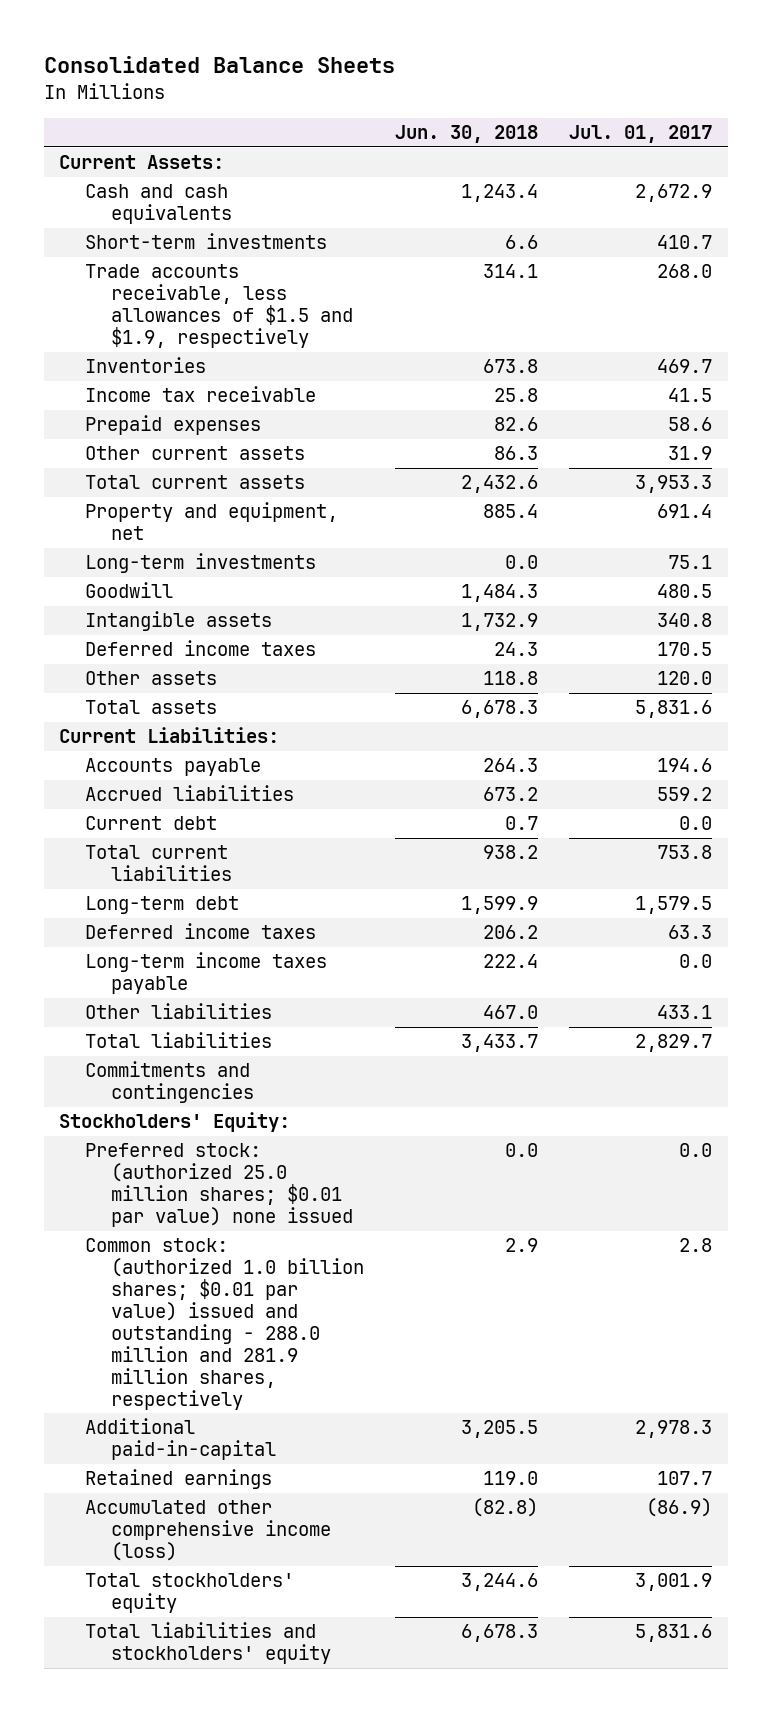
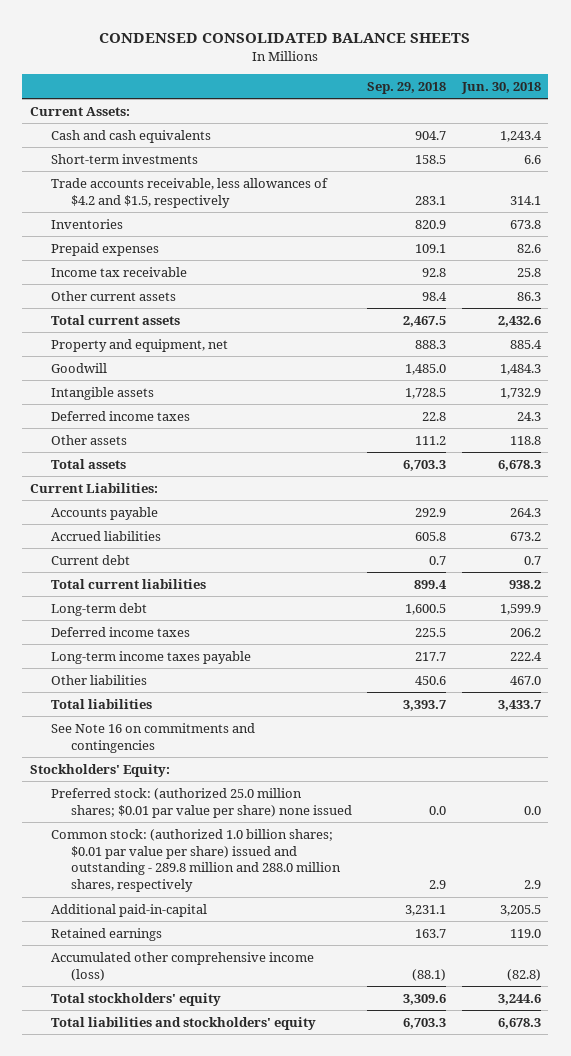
- Consolidated Balance Sheets
+ CONDENSED CONSOLIDATED BALANCE SHEETS
- | Jun. 30, 2018 | Jul. 01, 2017
+ | Sep. 29, 2018 | Jun. 30, 2018
- Trade accounts receivable, less allowances of $1.5 and $1.9, respectively | 314.1 | 268.0
+ Trade accounts receivable, less allowances of $4.2 and $1.5, respectively | 283.1 | 314.1
moved down: Income tax receivable | 92.8 | 25.8
- Long-term investments | 0.0 | 75.1
- Commitments and contingencies
+ See Note 16 on commitments and contingencies
- Preferred stock: (authorized 25.0 million shares; $0.01 par value) none issued | 0.0 | 0.0
- Common stock: (authorized 1.0 billion shares; $0.01 par value) issued and outstanding - 288.0 million and 281.9 million shares, respectively | 2.9 | 2.8
+ Preferred stock: (authorized 25.0 million shares; $0.01 par value per share) none issued | 0.0 | 0.0
+ Common stock: (authorized 1.0 billion shares; $0.01 par value per share) issued and outstanding - 289.8 million and 288.0 million shares, respectively | 2.9 | 2.9

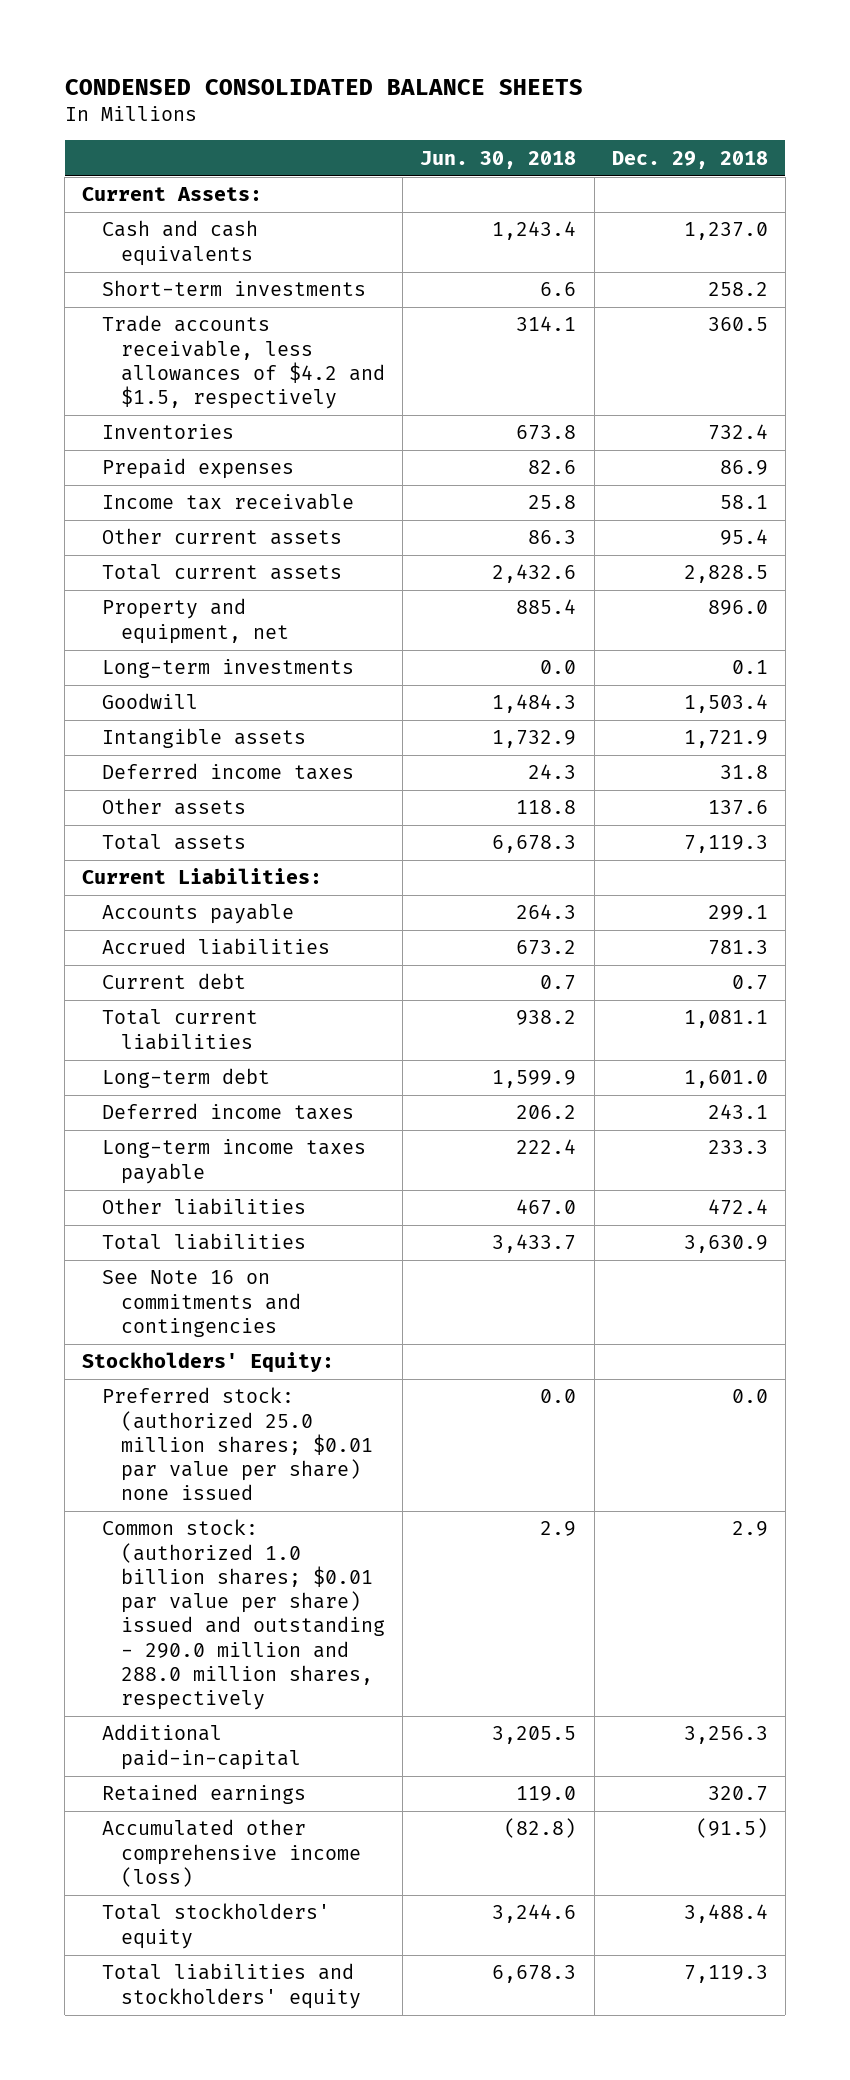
- | Sep. 29, 2018 | Jun. 30, 2018
+ | Jun. 30, 2018 | Dec. 29, 2018
+ Long-term investments | 0.0 | 0.1
- Common stock: (authorized 1.0 billion shares; $0.01 par value per share) issued and outstanding - 289.8 million and 288.0 million shares, respectively | 2.9 | 2.9
+ Common stock: (authorized 1.0 billion shares; $0.01 par value per share) issued and outstanding - 290.0 million and 288.0 million shares, respectively | 2.9 | 2.9

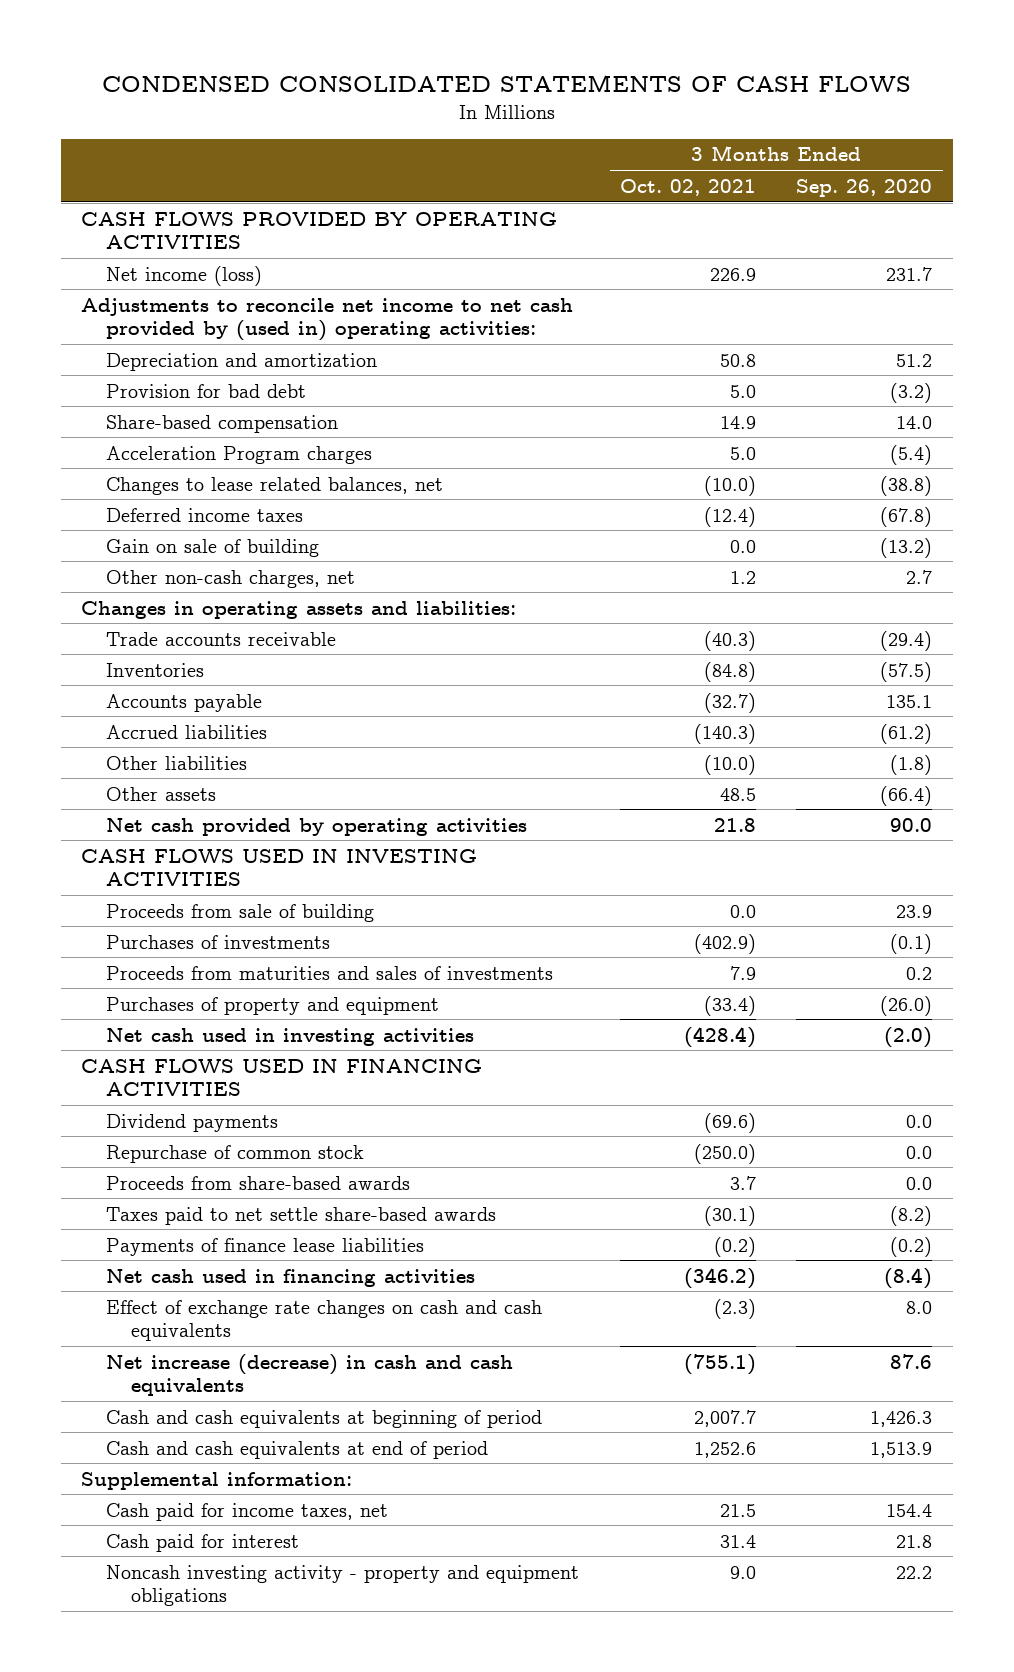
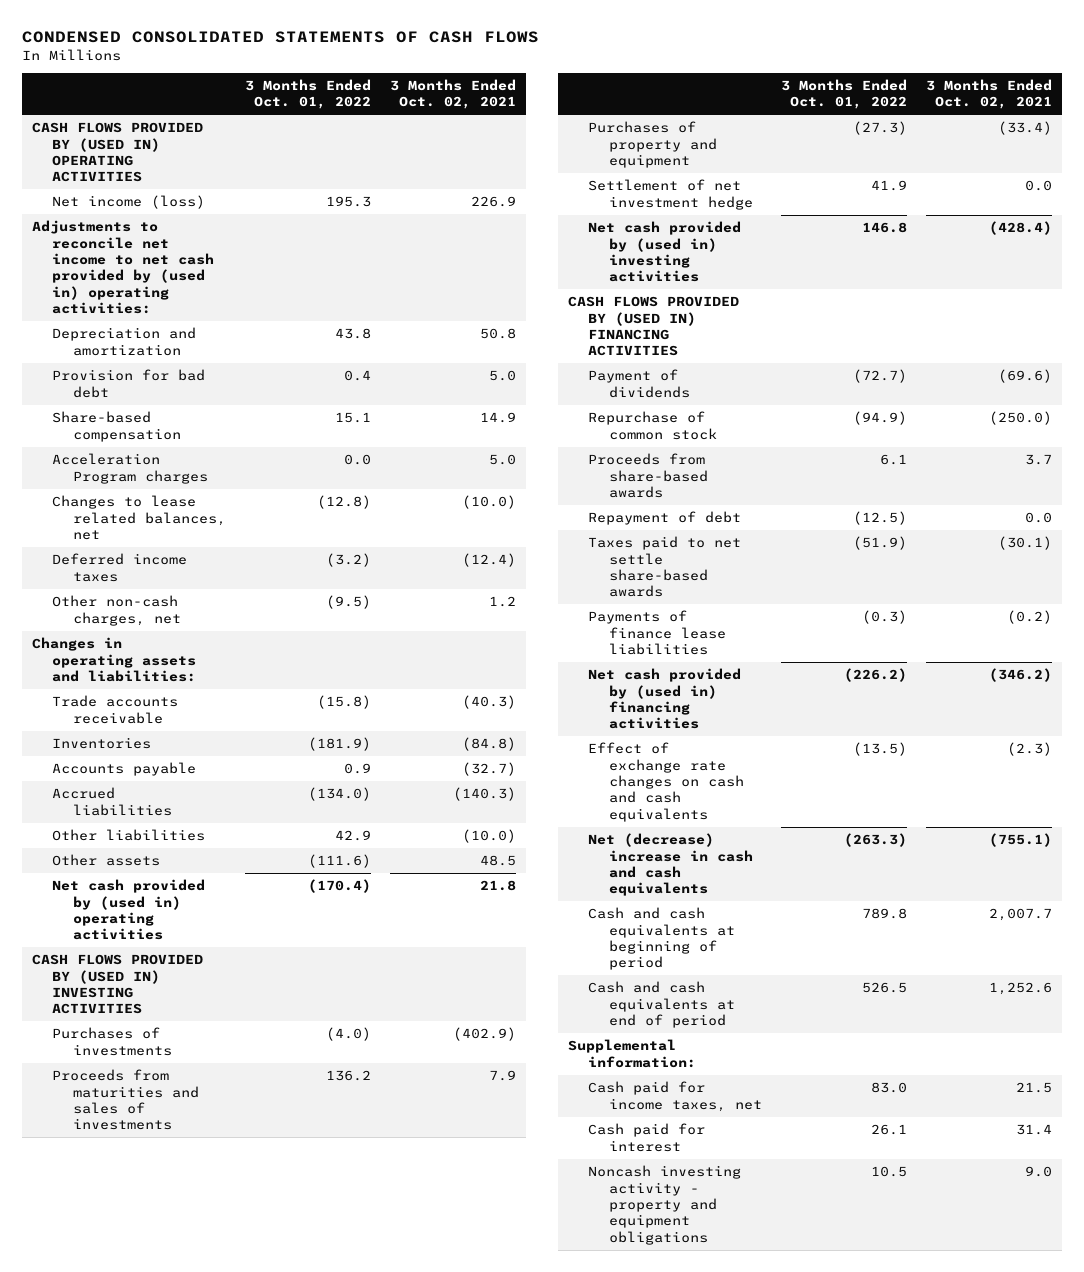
- | 3 Months Ended Oct. 02, 2021 | 3 Months Ended Sep. 26, 2020
+ | 3 Months Ended Oct. 01, 2022 | 3 Months Ended Oct. 02, 2021
- CASH FLOWS PROVIDED BY OPERATING ACTIVITIES
+ CASH FLOWS PROVIDED BY (USED IN) OPERATING ACTIVITIES
- Gain on sale of building | 0.0 | (13.2)
- Net cash provided by operating activities | 21.8 | 90.0
- CASH FLOWS USED IN INVESTING ACTIVITIES
- Proceeds from sale of building | 0.0 | 23.9
+ Net cash provided by (used in) operating activities | (170.4) | 21.8
+ CASH FLOWS PROVIDED BY (USED IN) INVESTING ACTIVITIES
- Net cash used in investing activities | (428.4) | (2.0)
- CASH FLOWS USED IN FINANCING ACTIVITIES
- Dividend payments | (69.6) | 0.0
+ Settlement of net investment hedge | 41.9 | 0.0
+ Net cash provided by (used in) investing activities | 146.8 | (428.4)
+ CASH FLOWS PROVIDED BY (USED IN) FINANCING ACTIVITIES
+ Payment of dividends | (72.7) | (69.6)
+ Repayment of debt | (12.5) | 0.0
- Net cash used in financing activities | (346.2) | (8.4)
+ Net cash provided by (used in) financing activities | (226.2) | (346.2)
- Net increase (decrease) in cash and cash equivalents | (755.1) | 87.6
+ Net (decrease) increase in cash and cash equivalents | (263.3) | (755.1)

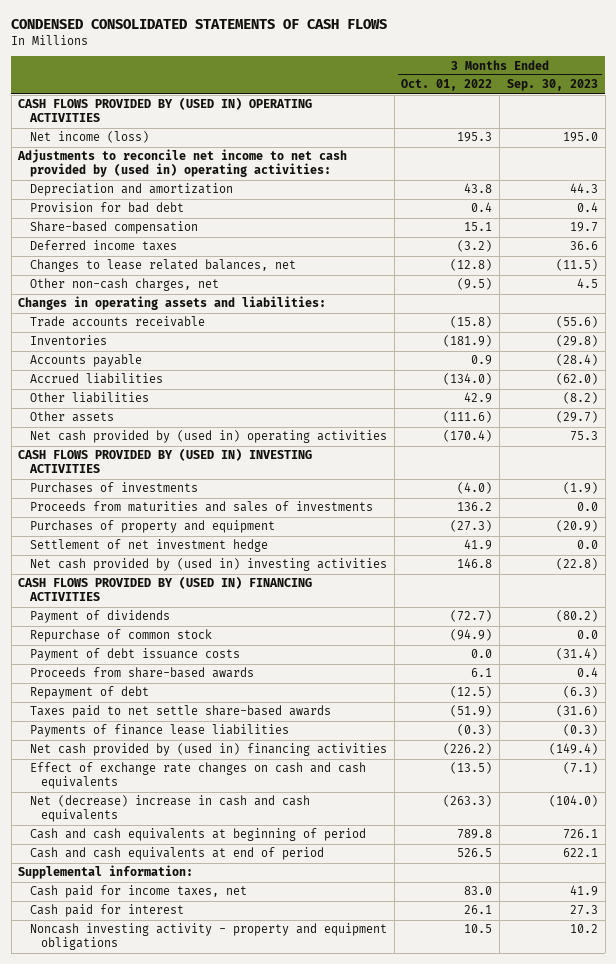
- | 3 Months Ended Oct. 01, 2022 | 3 Months Ended Oct. 02, 2021
+ | 3 Months Ended Oct. 01, 2022 | 3 Months Ended Sep. 30, 2023
- Acceleration Program charges | 0.0 | 5.0
moved down: Changes to lease related balances, net | (12.8) | (11.5)
+ Payment of debt issuance costs | 0.0 | (31.4)

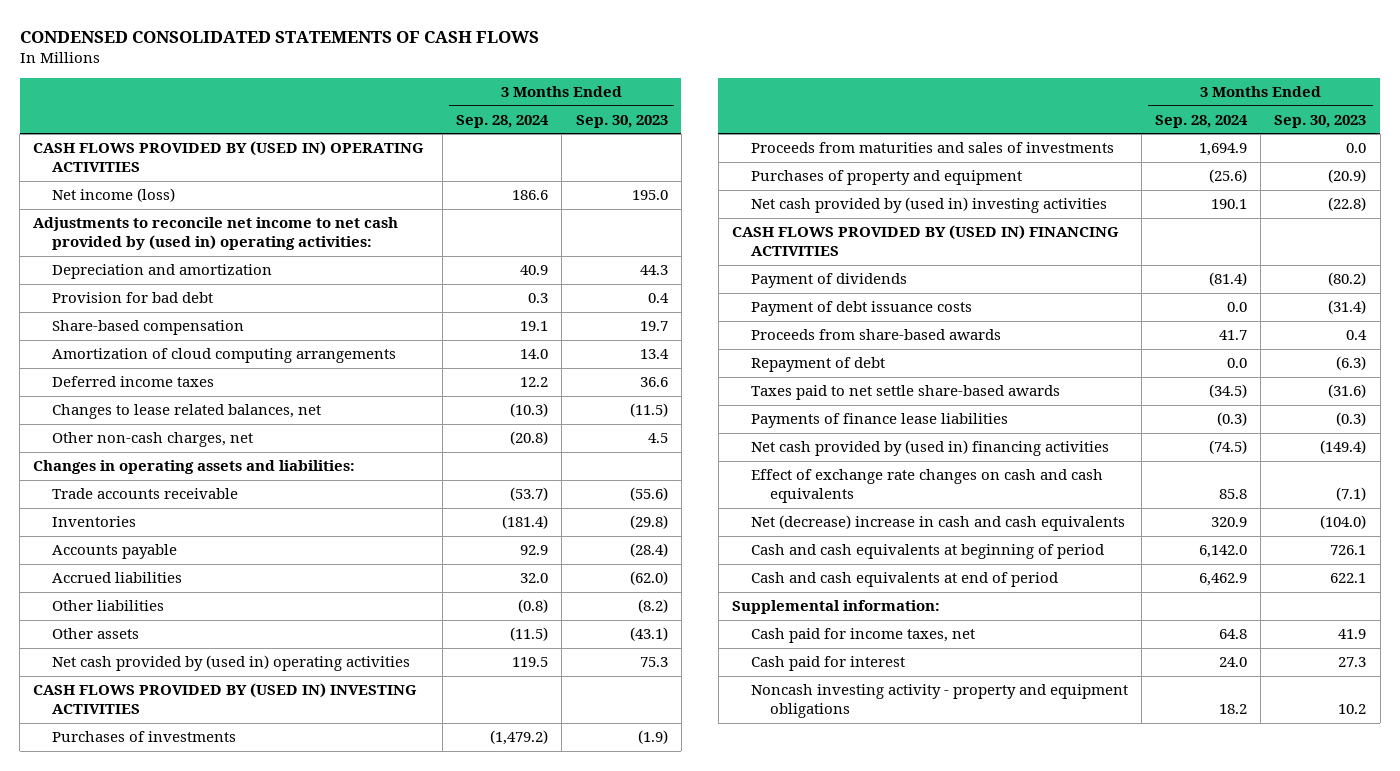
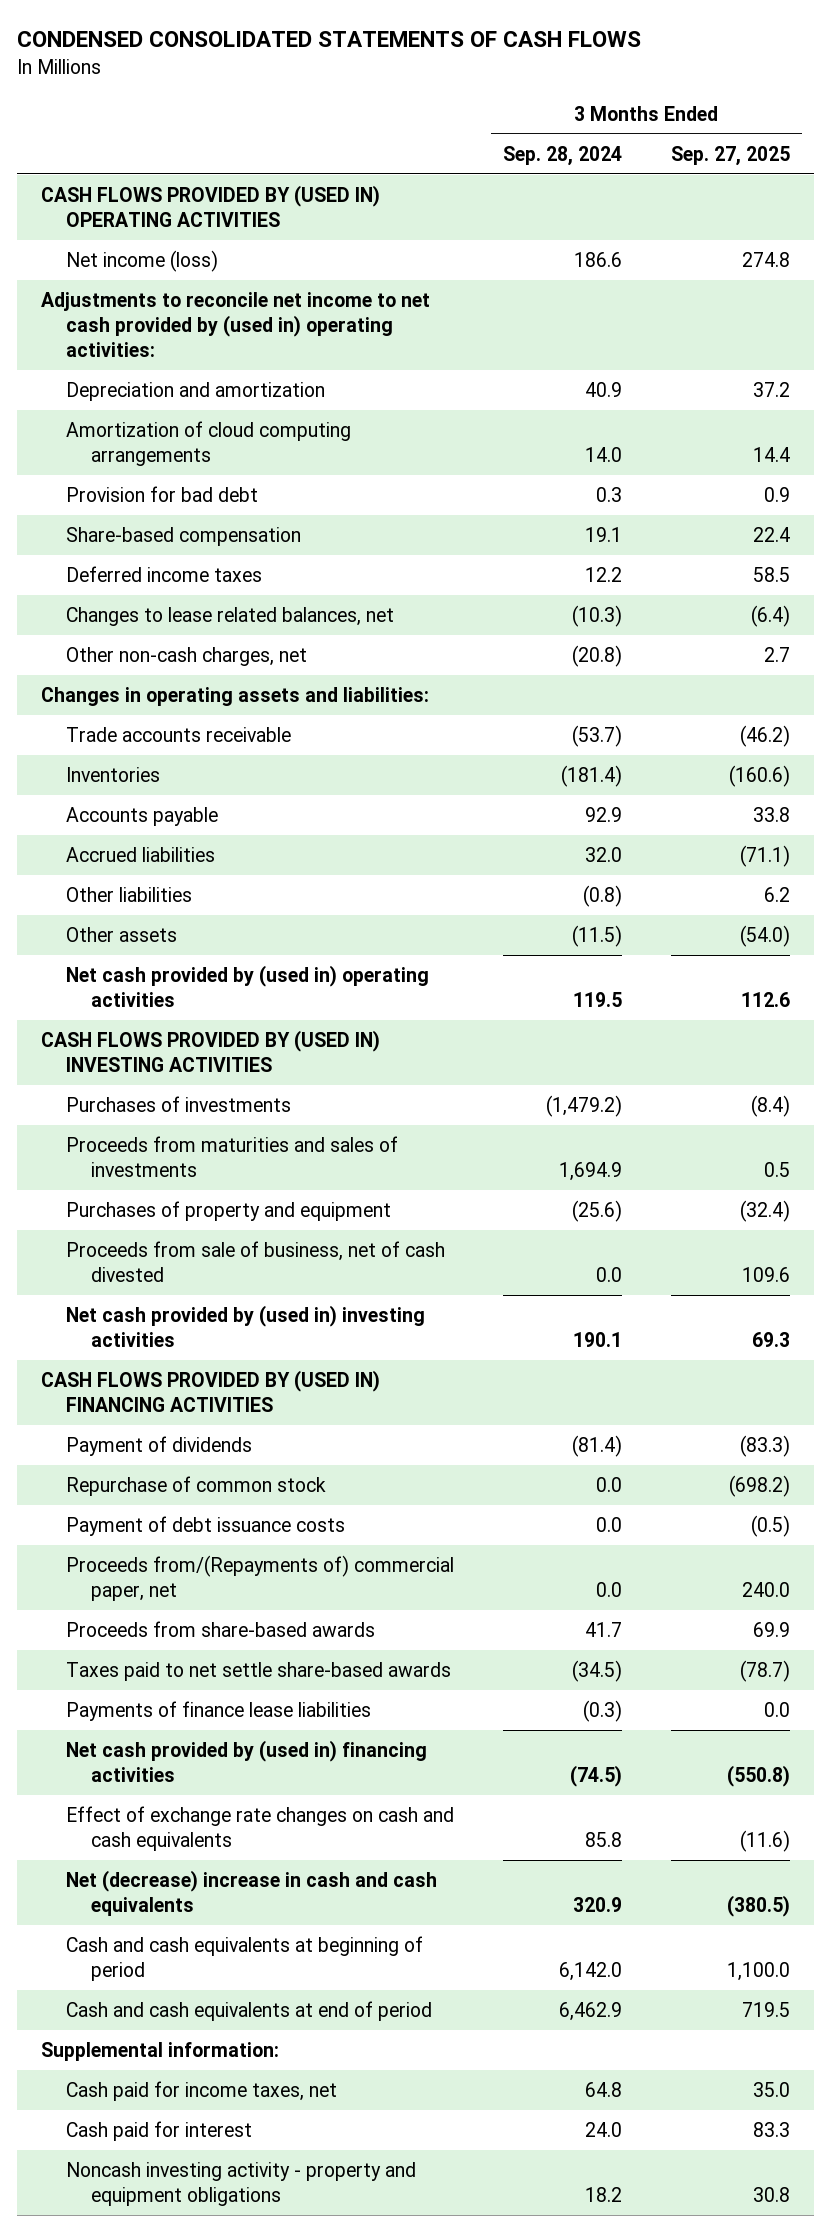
- | 3 Months Ended Sep. 28, 2024 | 3 Months Ended Sep. 30, 2023
+ | 3 Months Ended Sep. 28, 2024 | 3 Months Ended Sep. 27, 2025
moved up: Amortization of cloud computing arrangements | 14.0 | 14.4
+ Proceeds from sale of business, net of cash divested | 0.0 | 109.6
+ Repurchase of common stock | 0.0 | (698.2)
+ Proceeds from/(Repayments of) commercial paper, net | 0.0 | 240.0
- Repayment of debt | 0.0 | (6.3)

